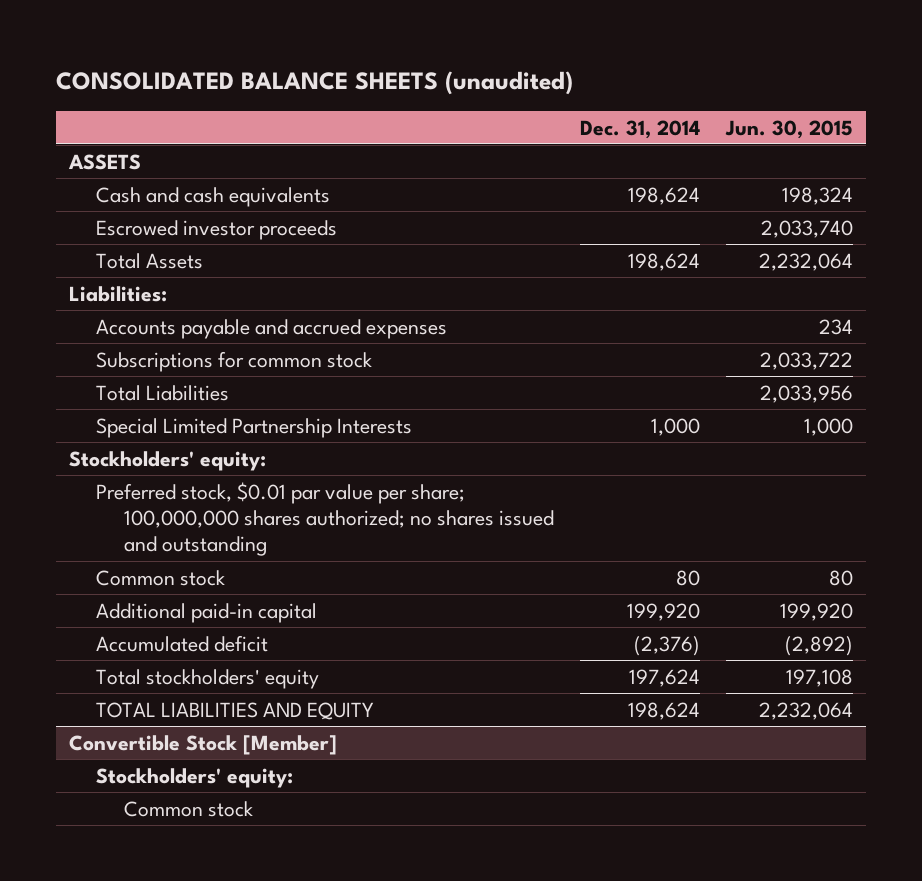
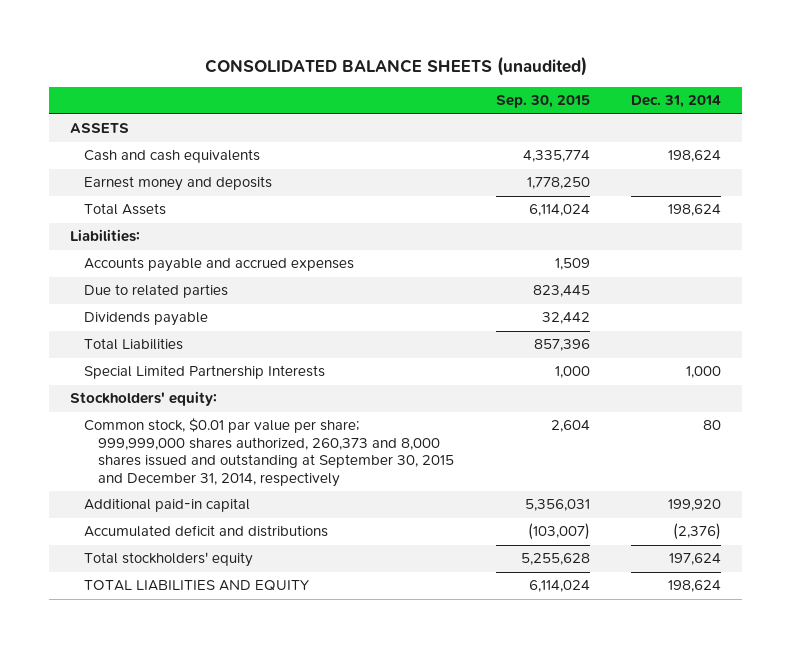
- | Dec. 31, 2014 | Jun. 30, 2015
+ | Sep. 30, 2015 | Dec. 31, 2014
- Escrowed investor proceeds | | 2,033,740
+ Earnest money and deposits | 1,778,250 |
- Subscriptions for common stock | | 2,033,722
+ Due to related parties | 823,445 |
+ Dividends payable | 32,442 |
- Preferred stock, $0.01 par value per share; 100,000,000 shares authorized; no shares issued and outstanding
- Common stock | 80 | 80
+ Common stock, $0.01 par value per share; 999,999,000 shares authorized, 260,373 and 8,000 shares issued and outstanding at September 30, 2015 and December 31, 2014, respectively | 2,604 | 80
- Accumulated deficit | (2,376) | (2,892)
+ Accumulated deficit and distributions | (103,007) | (2,376)
- Convertible Stock [Member]
- Stockholders' equity:
- Common stock

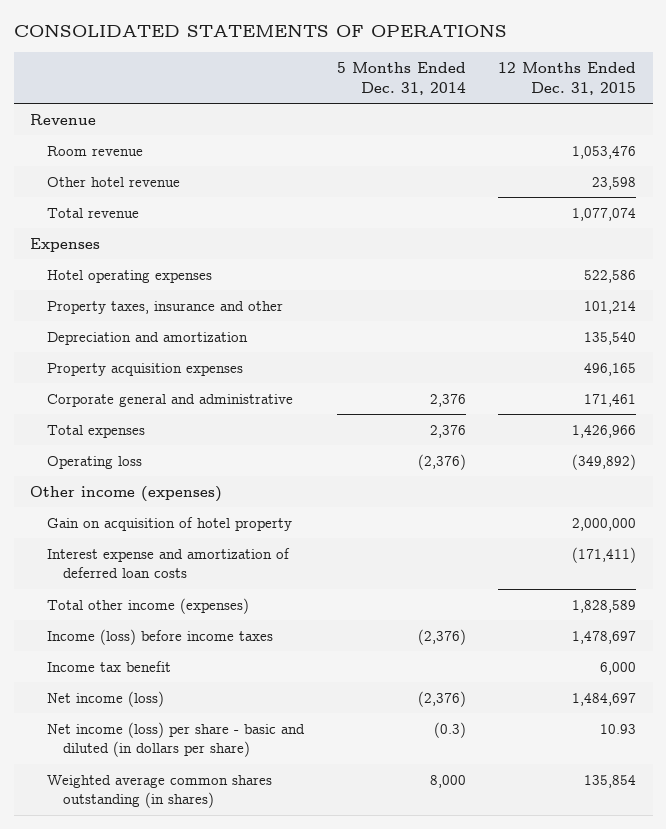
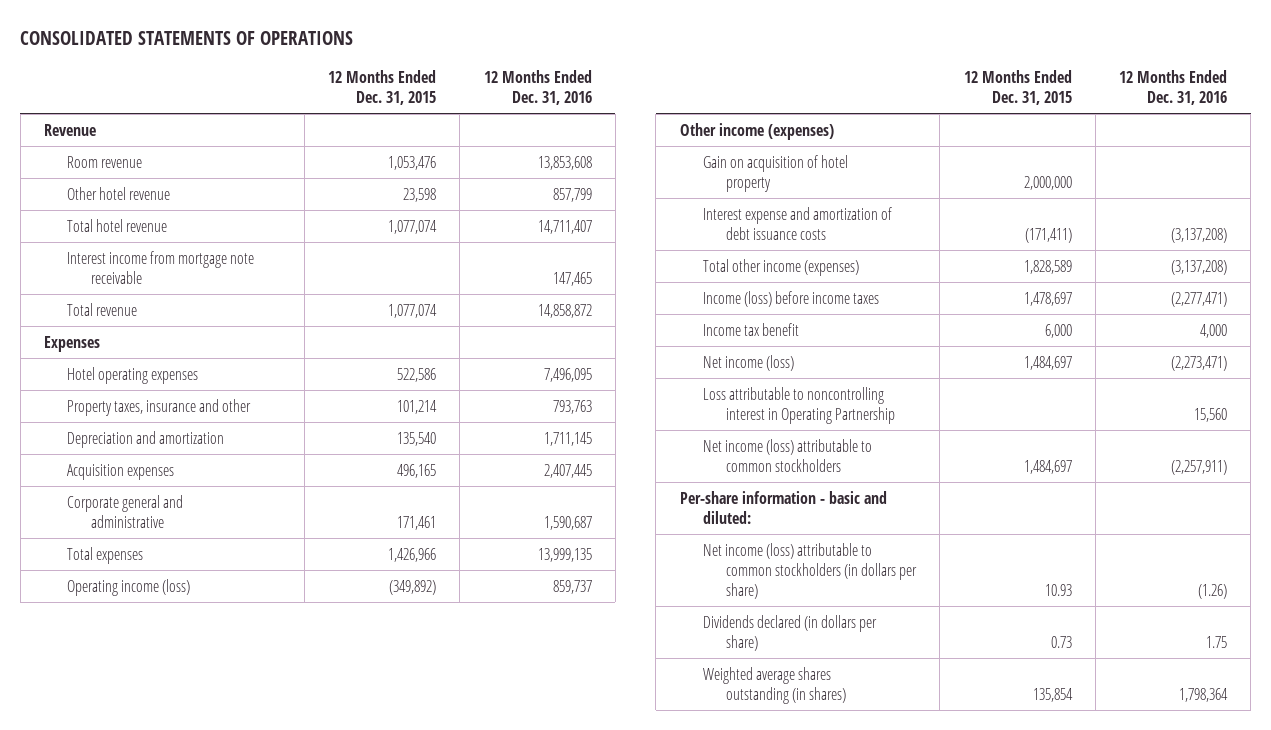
- | 5 Months Ended Dec. 31, 2014 | 12 Months Ended Dec. 31, 2015
+ | 12 Months Ended Dec. 31, 2015 | 12 Months Ended Dec. 31, 2016
+ Total hotel revenue | 1,077,074 | 14,711,407
+ Interest income from mortgage note receivable | | 147,465
- Property acquisition expenses | | 496,165
+ Acquisition expenses | 496,165 | 2,407,445
- Operating loss | (2,376) | (349,892)
+ Operating income (loss) | (349,892) | 859,737
- Interest expense and amortization of deferred loan costs | | (171,411)
+ Interest expense and amortization of debt issuance costs | (171,411) | (3,137,208)
- Net income (loss) per share - basic and diluted (in dollars per share) | (0.3) | 10.93
- Weighted average common shares outstanding (in shares) | 8,000 | 135,854
+ Loss attributable to noncontrolling interest in Operating Partnership | | 15,560
+ Net income (loss) attributable to common stockholders | 1,484,697 | (2,257,911)
+ Per-share information - basic and diluted:
+ Net income (loss) attributable to common stockholders (in dollars per share) | 10.93 | (1.26)
+ Dividends declared (in dollars per share) | 0.73 | 1.75
+ Weighted average shares outstanding (in shares) | 135,854 | 1,798,364

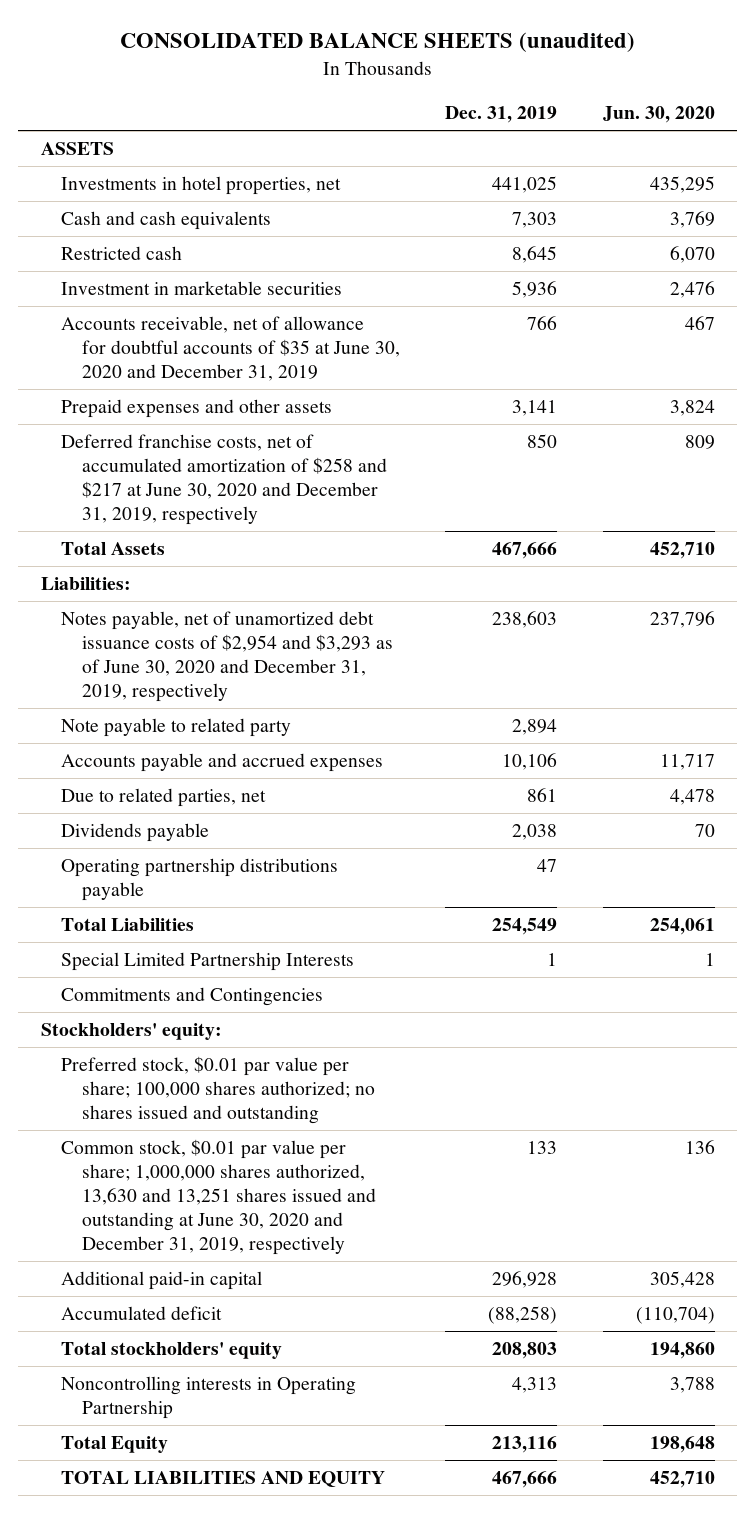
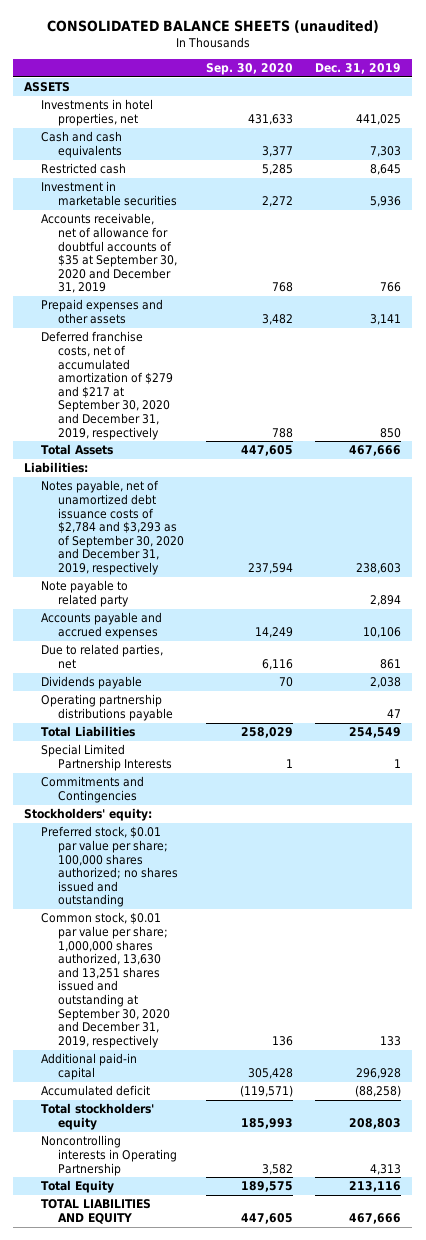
- | Dec. 31, 2019 | Jun. 30, 2020
+ | Sep. 30, 2020 | Dec. 31, 2019
- Accounts receivable, net of allowance for doubtful accounts of $35 at June 30, 2020 and December 31, 2019 | 766 | 467
+ Accounts receivable, net of allowance for doubtful accounts of $35 at September 30, 2020 and December 31, 2019 | 768 | 766
- Deferred franchise costs, net of accumulated amortization of $258 and $217 at June 30, 2020 and December 31, 2019, respectively | 850 | 809
+ Deferred franchise costs, net of accumulated amortization of $279 and $217 at September 30, 2020 and December 31, 2019, respectively | 788 | 850
- Notes payable, net of unamortized debt issuance costs of $2,954 and $3,293 as of June 30, 2020 and December 31, 2019, respectively | 238,603 | 237,796
+ Notes payable, net of unamortized debt issuance costs of $2,784 and $3,293 as of September 30, 2020 and December 31, 2019, respectively | 237,594 | 238,603
- Common stock, $0.01 par value per share; 1,000,000 shares authorized, 13,630 and 13,251 shares issued and outstanding at June 30, 2020 and December 31, 2019, respectively | 133 | 136
+ Common stock, $0.01 par value per share; 1,000,000 shares authorized, 13,630 and 13,251 shares issued and outstanding at September 30, 2020 and December 31, 2019, respectively | 136 | 133

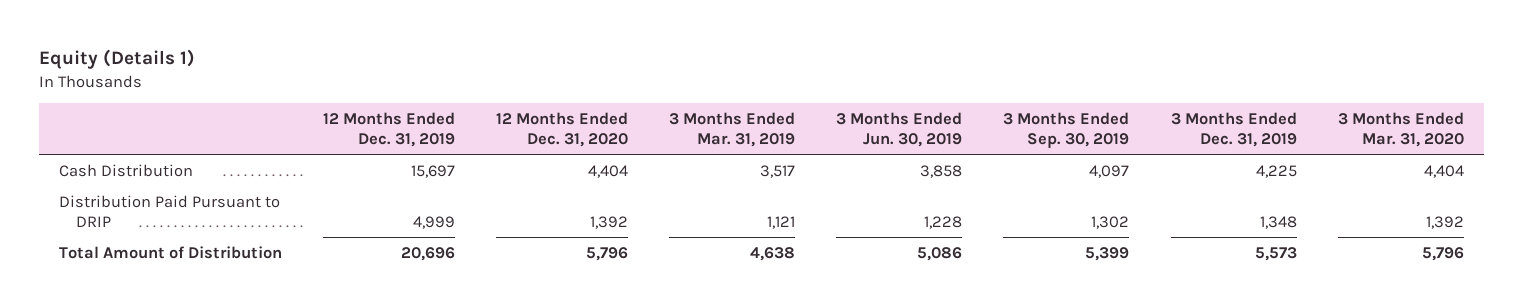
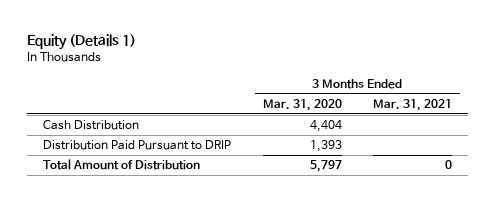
- | 12 Months Ended Dec. 31, 2019 | 12 Months Ended Dec. 31, 2020 | 3 Months Ended Mar. 31, 2019 | 3 Months Ended Jun. 30, 2019 | 3 Months Ended Sep. 30, 2019 | 3 Months Ended Dec. 31, 2019 | 3 Months Ended Mar. 31, 2020
+ | 3 Months Ended Mar. 31, 2020 | 3 Months Ended Mar. 31, 2021
- Distribution Paid Pursuant to DRIP | 4,999 | 1,392 | 1,121 | 1,228 | 1,302 | 1,348 | 1,392
- Total Amount of Distribution | 20,696 | 5,796 | 4,638 | 5,086 | 5,399 | 5,573 | 5,796
+ Distribution Paid Pursuant to DRIP | 1,393 |
+ Total Amount of Distribution | 5,797 | 0

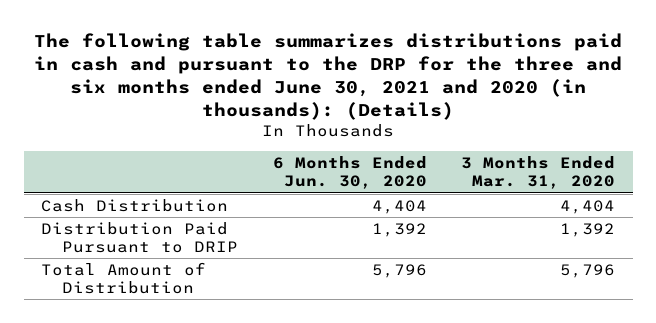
- Equity (Details 1)
+ The following table summarizes distributions paid in cash and pursuant to the DRP for the three and six months ended June 30, 2021 and 2020 (in thousands): (Details)
- | 3 Months Ended Mar. 31, 2020 | 3 Months Ended Mar. 31, 2021
+ | 6 Months Ended Jun. 30, 2020 | 3 Months Ended Mar. 31, 2020
- Distribution Paid Pursuant to DRIP | 1,393 |
- Total Amount of Distribution | 5,797 | 0
+ Distribution Paid Pursuant to DRIP | 1,392 | 1,392
+ Total Amount of Distribution | 5,796 | 5,796

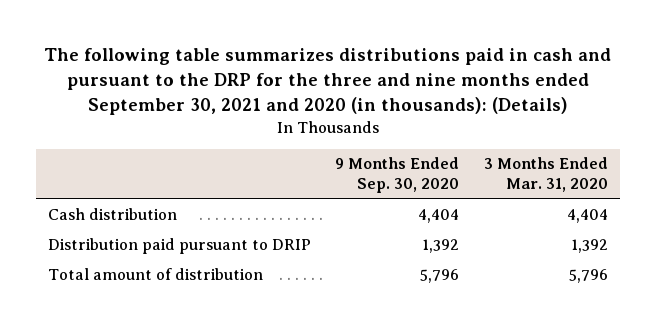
- The following table summarizes distributions paid in cash and pursuant to the DRP for the three and six months ended June 30, 2021 and 2020 (in thousands): (Details)
+ The following table summarizes distributions paid in cash and pursuant to the DRP for the three and nine months ended September 30, 2021 and 2020 (in thousands): (Details)
- | 6 Months Ended Jun. 30, 2020 | 3 Months Ended Mar. 31, 2020
+ | 9 Months Ended Sep. 30, 2020 | 3 Months Ended Mar. 31, 2020
- Cash Distribution | 4,404 | 4,404
- Distribution Paid Pursuant to DRIP | 1,392 | 1,392
- Total Amount of Distribution | 5,796 | 5,796
+ Cash distribution | 4,404 | 4,404
+ Distribution paid pursuant to DRIP | 1,392 | 1,392
+ Total amount of distribution | 5,796 | 5,796

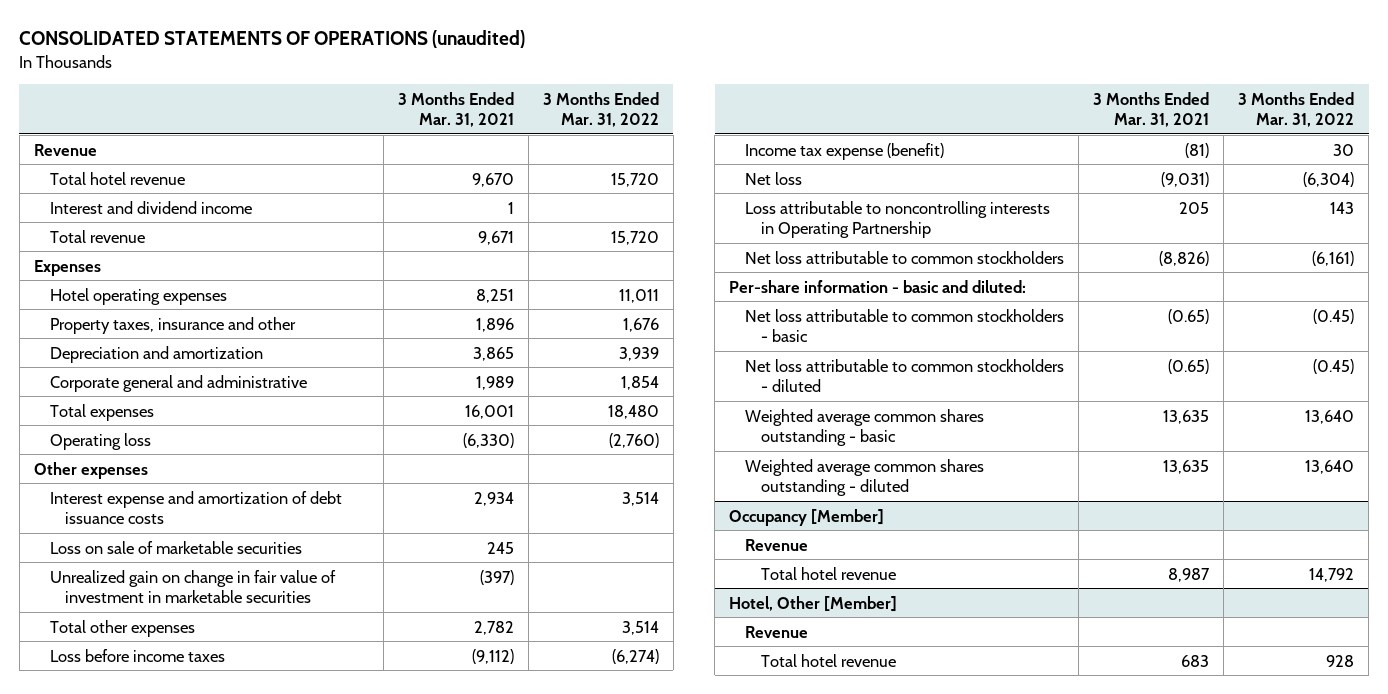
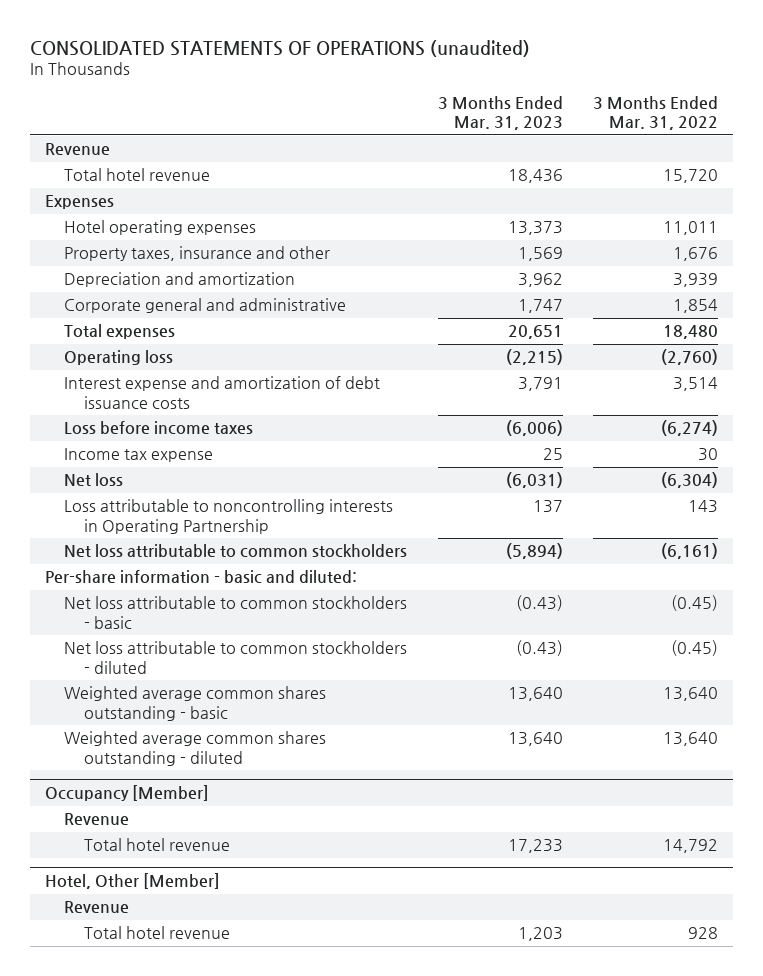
- | 3 Months Ended Mar. 31, 2021 | 3 Months Ended Mar. 31, 2022
+ | 3 Months Ended Mar. 31, 2023 | 3 Months Ended Mar. 31, 2022
- Interest and dividend income | 1 |
- Total revenue | 9,671 | 15,720
- Other expenses
- Loss on sale of marketable securities | 245 |
- Unrealized gain on change in fair value of investment in marketable securities | (397) |
- Total other expenses | 2,782 | 3,514
- Income tax expense (benefit) | (81) | 30
+ Income tax expense | 25 | 30

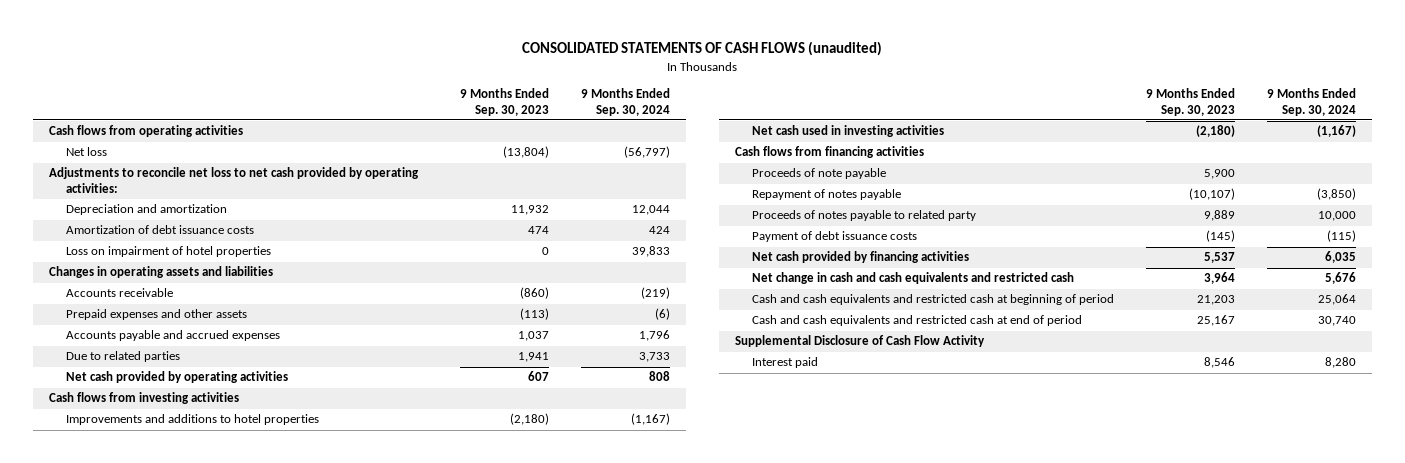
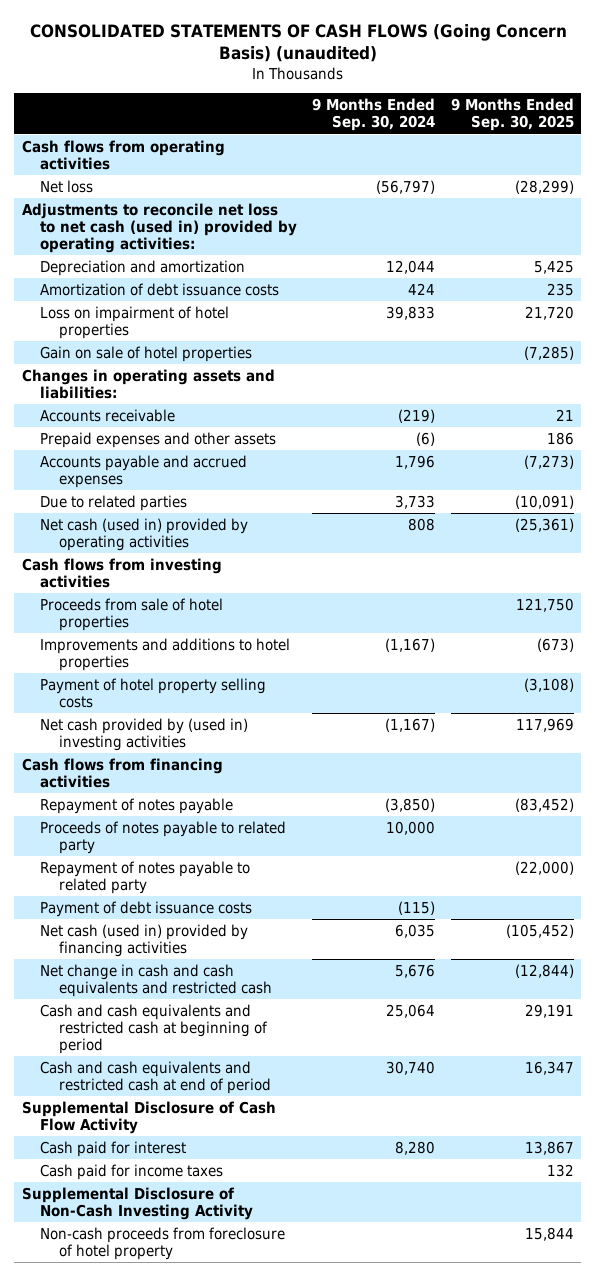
- CONSOLIDATED STATEMENTS OF CASH FLOWS (unaudited)
+ CONSOLIDATED STATEMENTS OF CASH FLOWS (Going Concern Basis) (unaudited)
- | 9 Months Ended Sep. 30, 2023 | 9 Months Ended Sep. 30, 2024
+ | 9 Months Ended Sep. 30, 2024 | 9 Months Ended Sep. 30, 2025
- Adjustments to reconcile net loss to net cash provided by operating activities:
+ Adjustments to reconcile net loss to net cash (used in) provided by operating activities:
- Changes in operating assets and liabilities
+ Gain on sale of hotel properties | | (7,285)
+ Changes in operating assets and liabilities:
- Net cash provided by operating activities | 607 | 808
+ Net cash (used in) provided by operating activities | 808 | (25,361)
+ Proceeds from sale of hotel properties | | 121,750
- Net cash used in investing activities | (2,180) | (1,167)
+ Payment of hotel property selling costs | | (3,108)
+ Net cash provided by (used in) investing activities | (1,167) | 117,969
- Proceeds of note payable | 5,900 |
+ Repayment of notes payable to related party | | (22,000)
- Net cash provided by financing activities | 5,537 | 6,035
+ Net cash (used in) provided by financing activities | 6,035 | (105,452)
- Interest paid | 8,546 | 8,280
+ Cash paid for interest | 8,280 | 13,867
+ Cash paid for income taxes | | 132
+ Supplemental Disclosure of Non-Cash Investing Activity
+ Non-cash proceeds from foreclosure of hotel property | | 15,844

